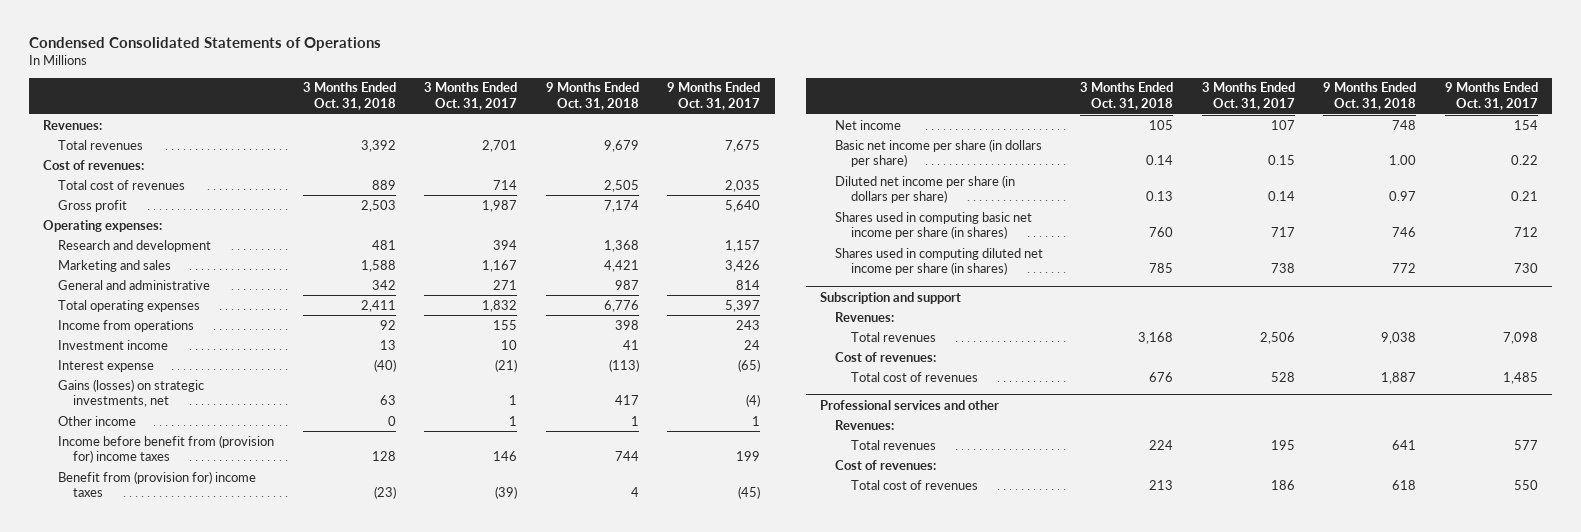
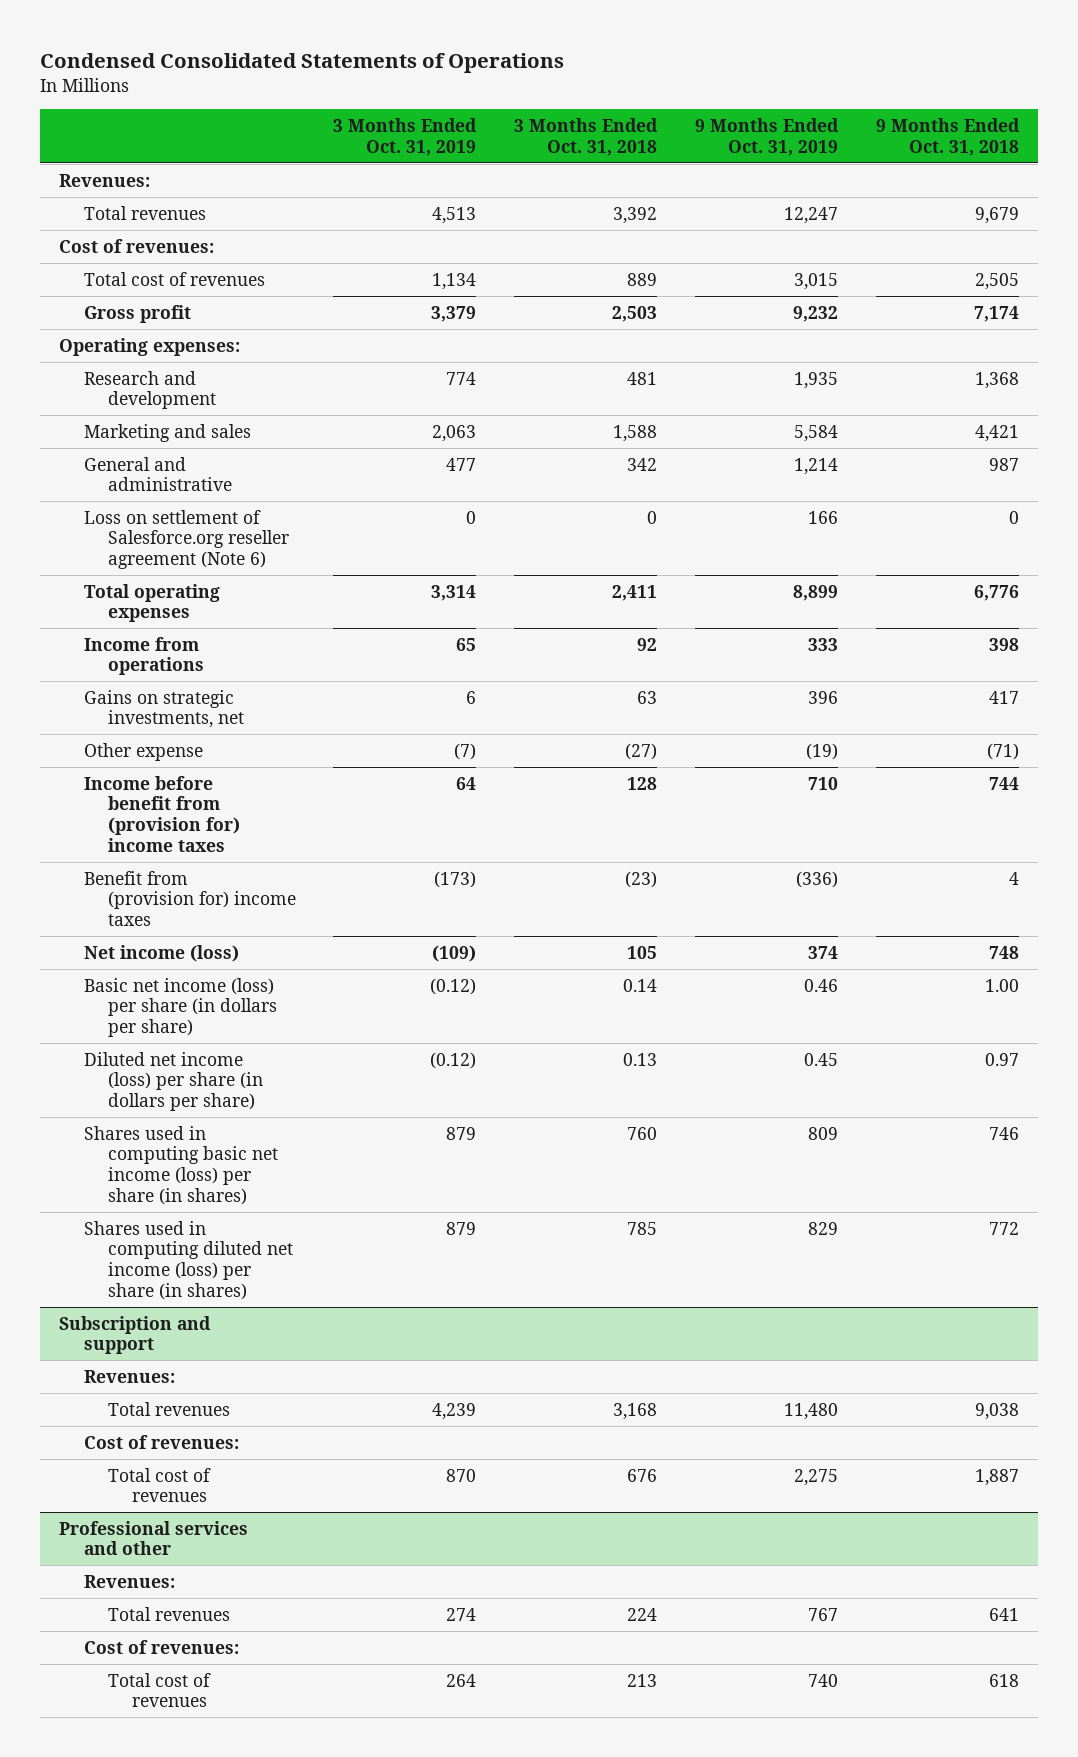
- | 3 Months Ended Oct. 31, 2018 | 3 Months Ended Oct. 31, 2017 | 9 Months Ended Oct. 31, 2018 | 9 Months Ended Oct. 31, 2017
+ | 3 Months Ended Oct. 31, 2019 | 3 Months Ended Oct. 31, 2018 | 9 Months Ended Oct. 31, 2019 | 9 Months Ended Oct. 31, 2018
+ Loss on settlement of Salesforce.org reseller agreement (Note 6) | 0 | 0 | 166 | 0
- Investment income | 13 | 10 | 41 | 24
- Interest expense | (40) | (21) | (113) | (65)
- Gains (losses) on strategic investments, net | 63 | 1 | 417 | (4)
- Other income | 0 | 1 | 1 | 1
+ Gains on strategic investments, net | 6 | 63 | 396 | 417
+ Other expense | (7) | (27) | (19) | (71)
- Net income | 105 | 107 | 748 | 154
- Basic net income per share (in dollars per share) | 0.14 | 0.15 | 1.00 | 0.22
- Diluted net income per share (in dollars per share) | 0.13 | 0.14 | 0.97 | 0.21
- Shares used in computing basic net income per share (in shares) | 760 | 717 | 746 | 712
- Shares used in computing diluted net income per share (in shares) | 785 | 738 | 772 | 730
+ Net income (loss) | (109) | 105 | 374 | 748
+ Basic net income (loss) per share (in dollars per share) | (0.12) | 0.14 | 0.46 | 1.00
+ Diluted net income (loss) per share (in dollars per share) | (0.12) | 0.13 | 0.45 | 0.97
+ Shares used in computing basic net income (loss) per share (in shares) | 879 | 760 | 809 | 746
+ Shares used in computing diluted net income (loss) per share (in shares) | 879 | 785 | 829 | 772

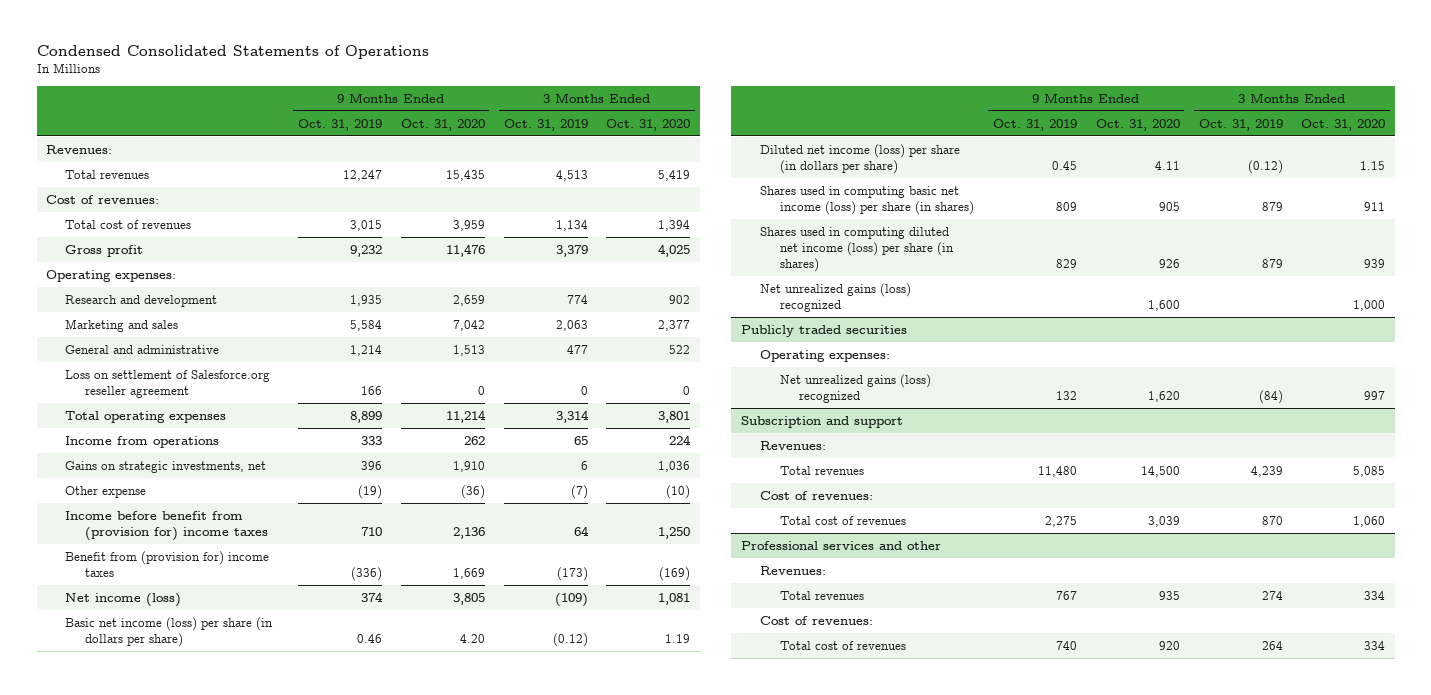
- | 3 Months Ended Oct. 31, 2019 | 3 Months Ended Oct. 31, 2018 | 9 Months Ended Oct. 31, 2019 | 9 Months Ended Oct. 31, 2018
+ | 9 Months Ended Oct. 31, 2019 | 9 Months Ended Oct. 31, 2020 | 3 Months Ended Oct. 31, 2019 | 3 Months Ended Oct. 31, 2020
- Loss on settlement of Salesforce.org reseller agreement (Note 6) | 0 | 0 | 166 | 0
+ Loss on settlement of Salesforce.org reseller agreement | 166 | 0 | 0 | 0
+ Net unrealized gains (loss) recognized | | 1,600 | | 1,000
+ Publicly traded securities
+ Operating expenses:
+ Net unrealized gains (loss) recognized | 132 | 1,620 | (84) | 997

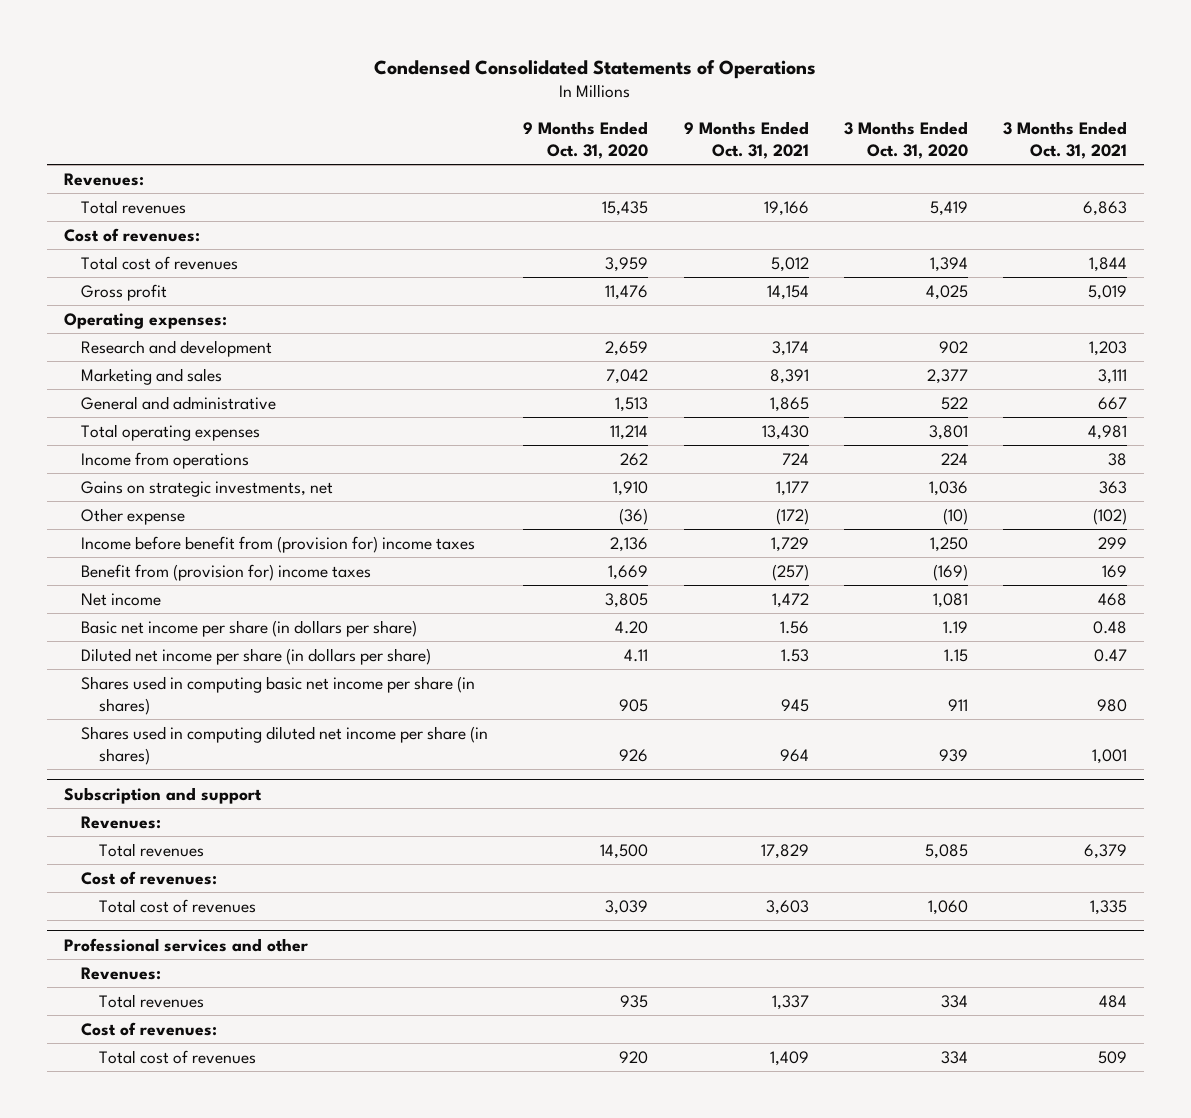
- | 9 Months Ended Oct. 31, 2019 | 9 Months Ended Oct. 31, 2020 | 3 Months Ended Oct. 31, 2019 | 3 Months Ended Oct. 31, 2020
+ | 9 Months Ended Oct. 31, 2020 | 9 Months Ended Oct. 31, 2021 | 3 Months Ended Oct. 31, 2020 | 3 Months Ended Oct. 31, 2021
- Loss on settlement of Salesforce.org reseller agreement | 166 | 0 | 0 | 0
- Net income (loss) | 374 | 3,805 | (109) | 1,081
- Basic net income (loss) per share (in dollars per share) | 0.46 | 4.20 | (0.12) | 1.19
- Diluted net income (loss) per share (in dollars per share) | 0.45 | 4.11 | (0.12) | 1.15
- Shares used in computing basic net income (loss) per share (in shares) | 809 | 905 | 879 | 911
- Shares used in computing diluted net income (loss) per share (in shares) | 829 | 926 | 879 | 939
- Net unrealized gains (loss) recognized | | 1,600 | | 1,000
- Publicly traded securities
- Operating expenses:
- Net unrealized gains (loss) recognized | 132 | 1,620 | (84) | 997
+ Net income | 3,805 | 1,472 | 1,081 | 468
+ Basic net income per share (in dollars per share) | 4.20 | 1.56 | 1.19 | 0.48
+ Diluted net income per share (in dollars per share) | 4.11 | 1.53 | 1.15 | 0.47
+ Shares used in computing basic net income per share (in shares) | 905 | 945 | 911 | 980
+ Shares used in computing diluted net income per share (in shares) | 926 | 964 | 939 | 1,001

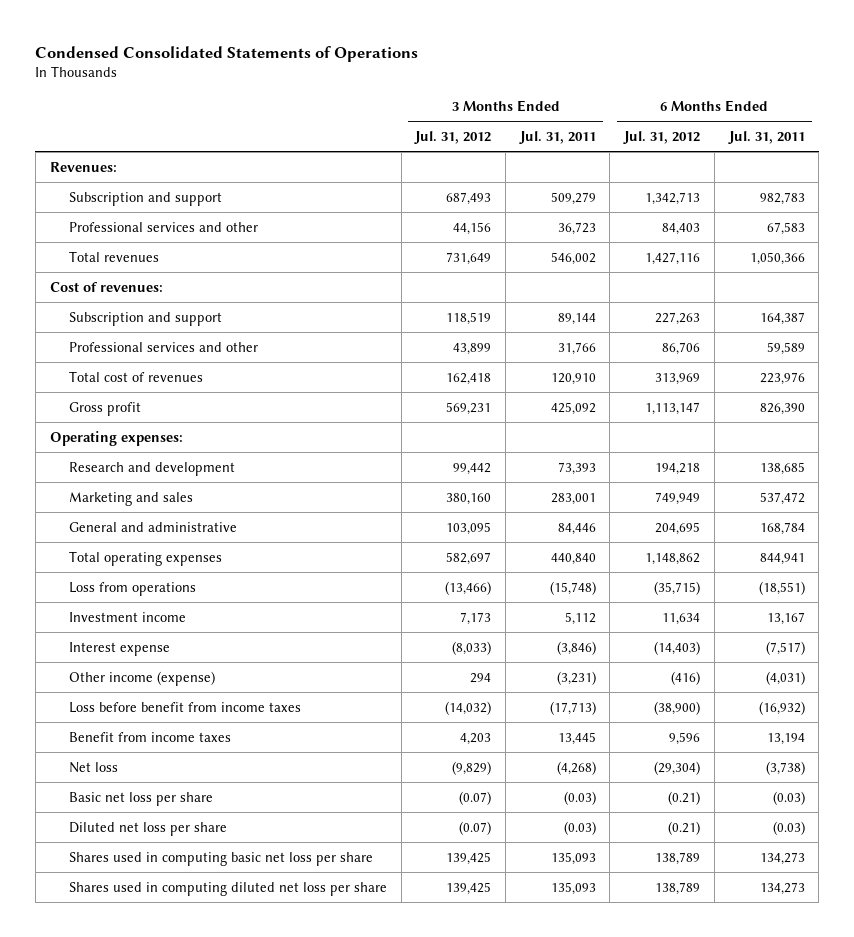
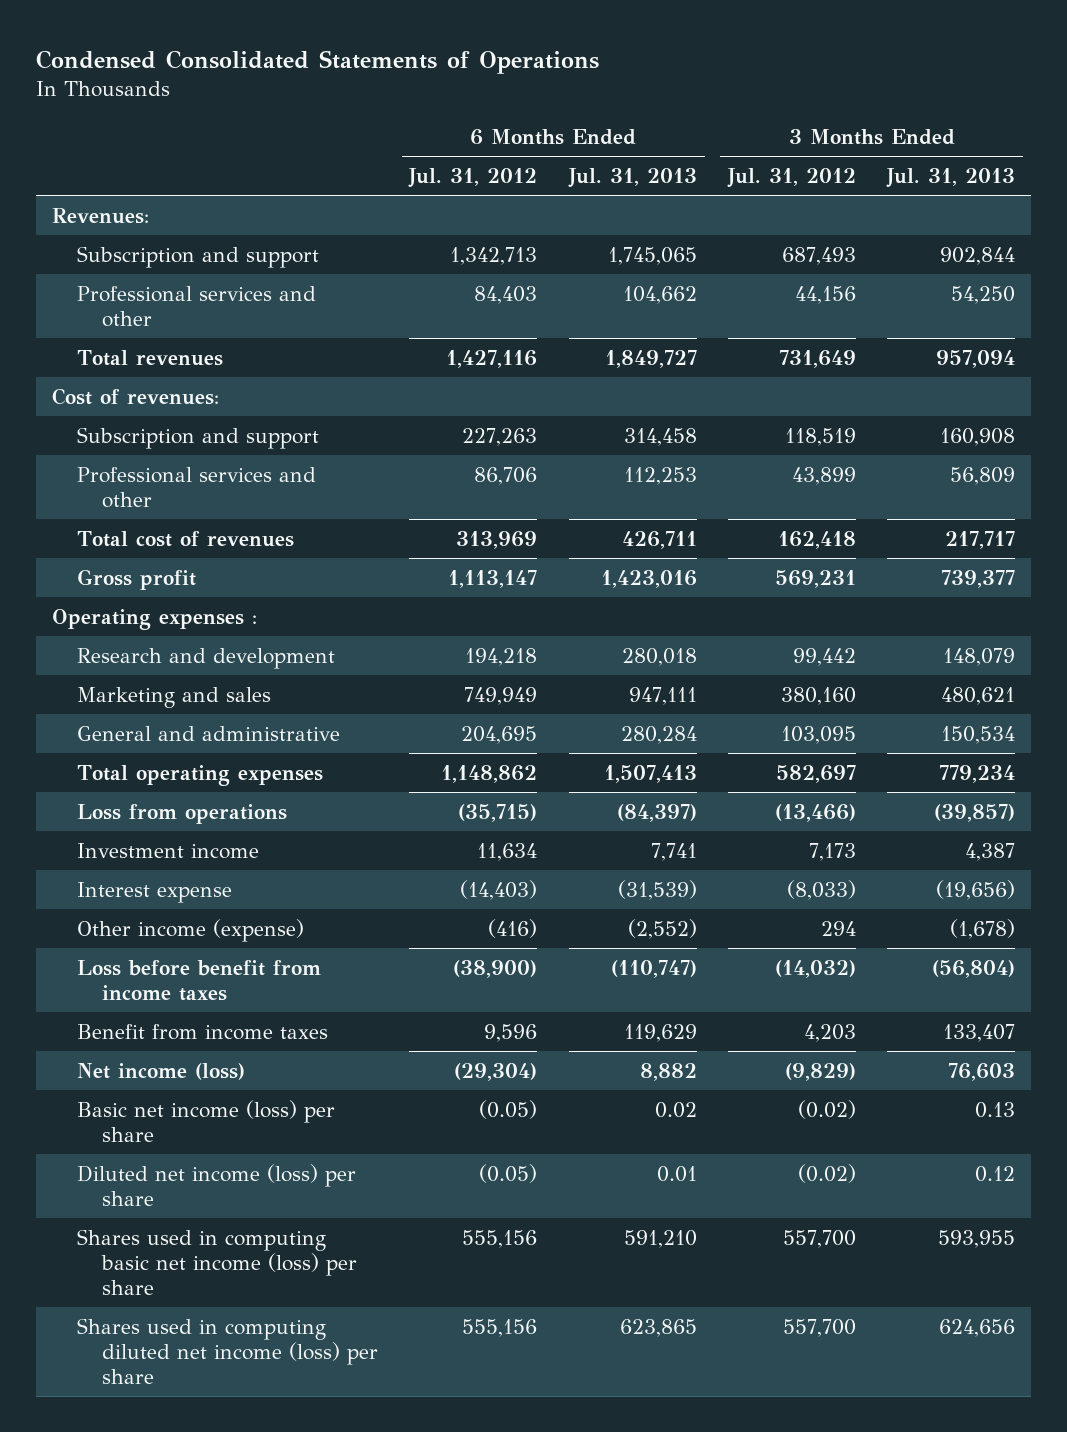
- | 3 Months Ended Jul. 31, 2012 | 3 Months Ended Jul. 31, 2011 | 6 Months Ended Jul. 31, 2012 | 6 Months Ended Jul. 31, 2011
+ | 6 Months Ended Jul. 31, 2012 | 6 Months Ended Jul. 31, 2013 | 3 Months Ended Jul. 31, 2012 | 3 Months Ended Jul. 31, 2013
- Operating expenses:
+ Operating expenses :
- Net loss | (9,829) | (4,268) | (29,304) | (3,738)
- Basic net loss per share | (0.07) | (0.03) | (0.21) | (0.03)
- Diluted net loss per share | (0.07) | (0.03) | (0.21) | (0.03)
- Shares used in computing basic net loss per share | 139,425 | 135,093 | 138,789 | 134,273
- Shares used in computing diluted net loss per share | 139,425 | 135,093 | 138,789 | 134,273
+ Net income (loss) | (29,304) | 8,882 | (9,829) | 76,603
+ Basic net income (loss) per share | (0.05) | 0.02 | (0.02) | 0.13
+ Diluted net income (loss) per share | (0.05) | 0.01 | (0.02) | 0.12
+ Shares used in computing basic net income (loss) per share | 555,156 | 591,210 | 557,700 | 593,955
+ Shares used in computing diluted net income (loss) per share | 555,156 | 623,865 | 557,700 | 624,656

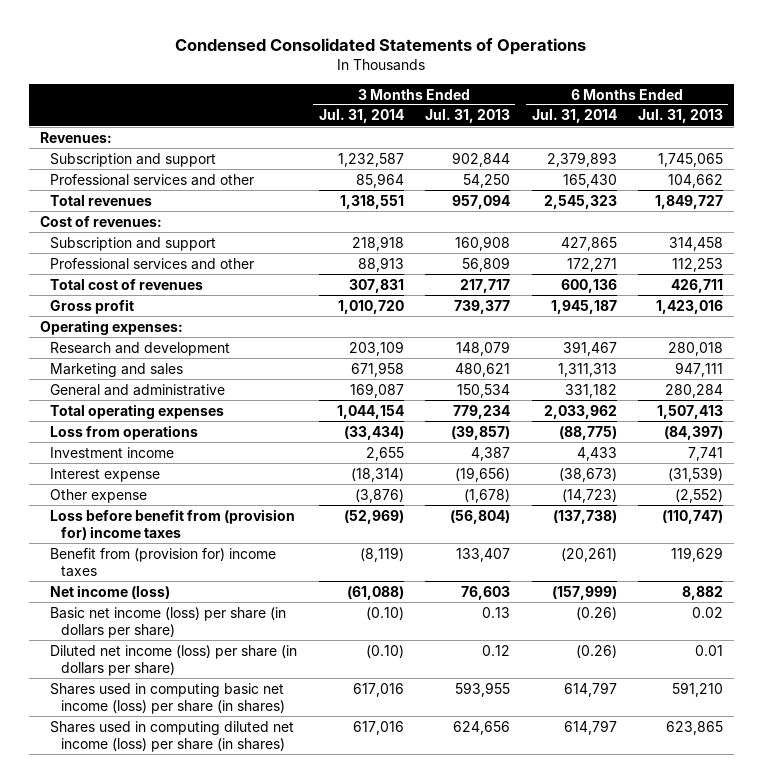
- | 6 Months Ended Jul. 31, 2012 | 6 Months Ended Jul. 31, 2013 | 3 Months Ended Jul. 31, 2012 | 3 Months Ended Jul. 31, 2013
+ | 3 Months Ended Jul. 31, 2014 | 3 Months Ended Jul. 31, 2013 | 6 Months Ended Jul. 31, 2014 | 6 Months Ended Jul. 31, 2013
- Operating expenses :
+ Operating expenses:
- Other income (expense) | (416) | (2,552) | 294 | (1,678)
- Loss before benefit from income taxes | (38,900) | (110,747) | (14,032) | (56,804)
- Benefit from income taxes | 9,596 | 119,629 | 4,203 | 133,407
+ Other expense | (3,876) | (1,678) | (14,723) | (2,552)
+ Loss before benefit from (provision for) income taxes | (52,969) | (56,804) | (137,738) | (110,747)
+ Benefit from (provision for) income taxes | (8,119) | 133,407 | (20,261) | 119,629
- Basic net income (loss) per share | (0.05) | 0.02 | (0.02) | 0.13
- Diluted net income (loss) per share | (0.05) | 0.01 | (0.02) | 0.12
- Shares used in computing basic net income (loss) per share | 555,156 | 591,210 | 557,700 | 593,955
- Shares used in computing diluted net income (loss) per share | 555,156 | 623,865 | 557,700 | 624,656
+ Basic net income (loss) per share (in dollars per share) | (0.10) | 0.13 | (0.26) | 0.02
+ Diluted net income (loss) per share (in dollars per share) | (0.10) | 0.12 | (0.26) | 0.01
+ Shares used in computing basic net income (loss) per share (in shares) | 617,016 | 593,955 | 614,797 | 591,210
+ Shares used in computing diluted net income (loss) per share (in shares) | 617,016 | 624,656 | 614,797 | 623,865

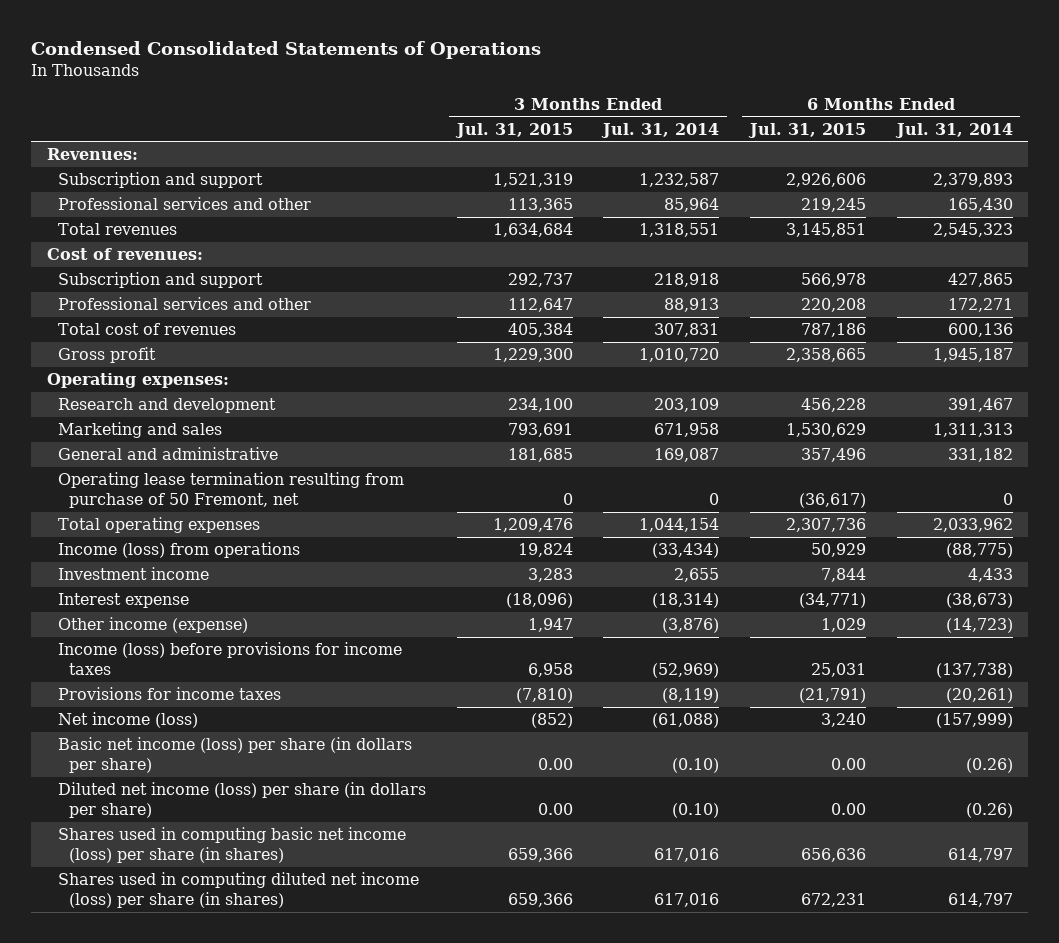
- | 3 Months Ended Jul. 31, 2014 | 3 Months Ended Jul. 31, 2013 | 6 Months Ended Jul. 31, 2014 | 6 Months Ended Jul. 31, 2013
+ | 3 Months Ended Jul. 31, 2015 | 3 Months Ended Jul. 31, 2014 | 6 Months Ended Jul. 31, 2015 | 6 Months Ended Jul. 31, 2014
+ Operating lease termination resulting from purchase of 50 Fremont, net | 0 | 0 | (36,617) | 0
- Loss from operations | (33,434) | (39,857) | (88,775) | (84,397)
+ Income (loss) from operations | 19,824 | (33,434) | 50,929 | (88,775)
- Other expense | (3,876) | (1,678) | (14,723) | (2,552)
- Loss before benefit from (provision for) income taxes | (52,969) | (56,804) | (137,738) | (110,747)
- Benefit from (provision for) income taxes | (8,119) | 133,407 | (20,261) | 119,629
+ Other income (expense) | 1,947 | (3,876) | 1,029 | (14,723)
+ Income (loss) before provisions for income taxes | 6,958 | (52,969) | 25,031 | (137,738)
+ Provisions for income taxes | (7,810) | (8,119) | (21,791) | (20,261)

